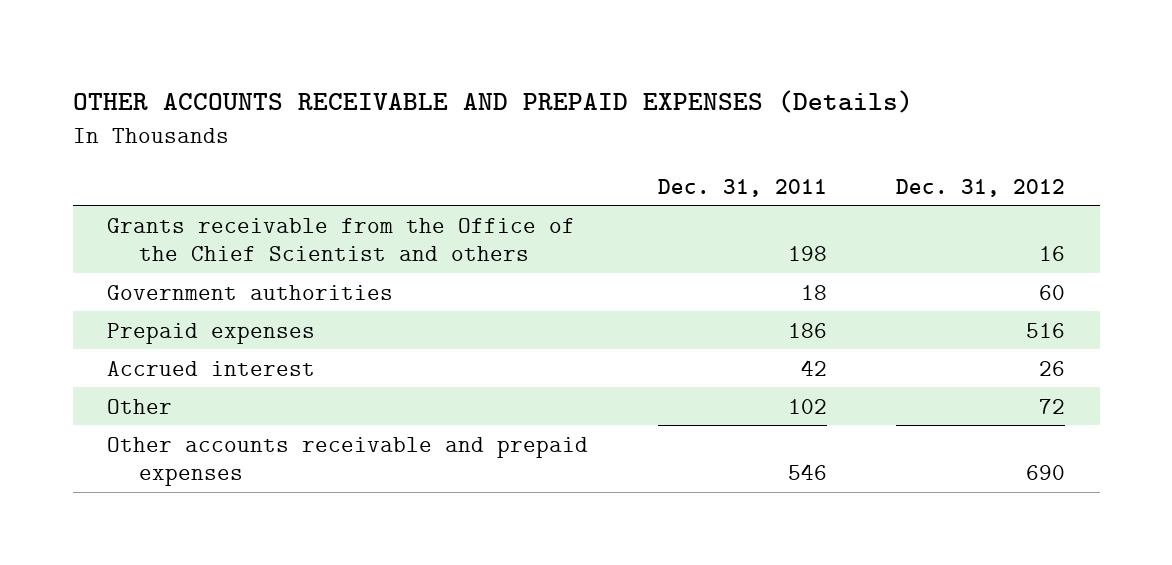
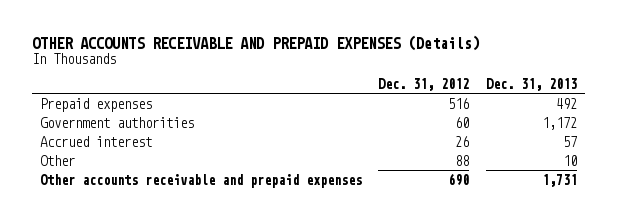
- | Dec. 31, 2011 | Dec. 31, 2012
+ | Dec. 31, 2012 | Dec. 31, 2013
- Grants receivable from the Office of the Chief Scientist and others | 198 | 16
moved down: Government authorities | 60 | 1,172
- Other | 102 | 72
+ Other | 88 | 10

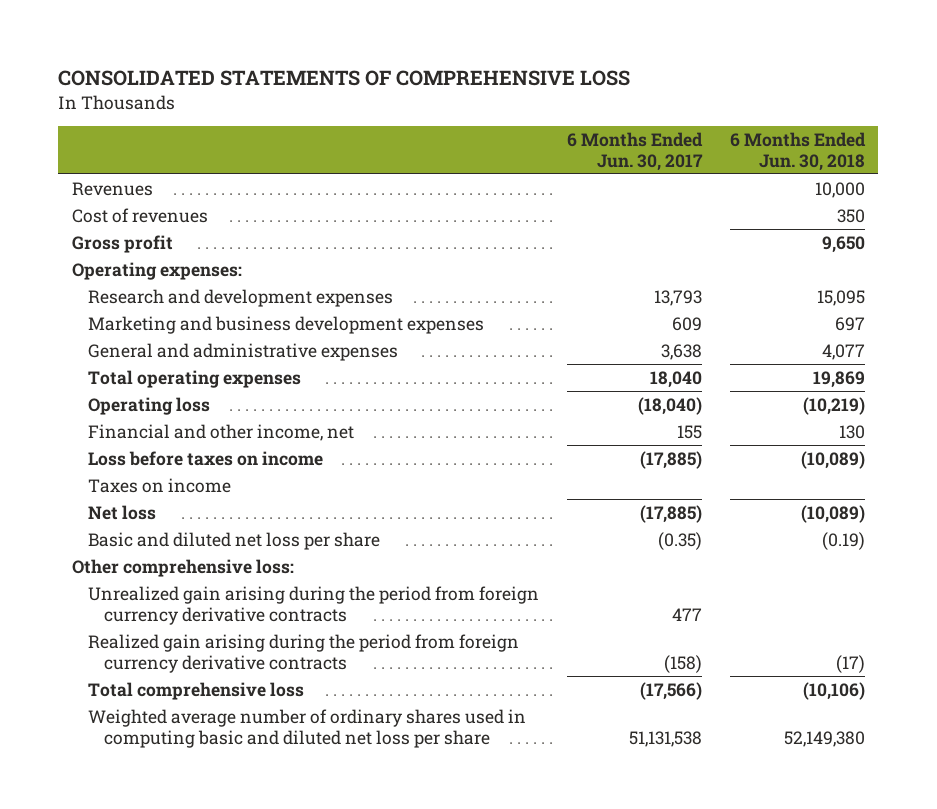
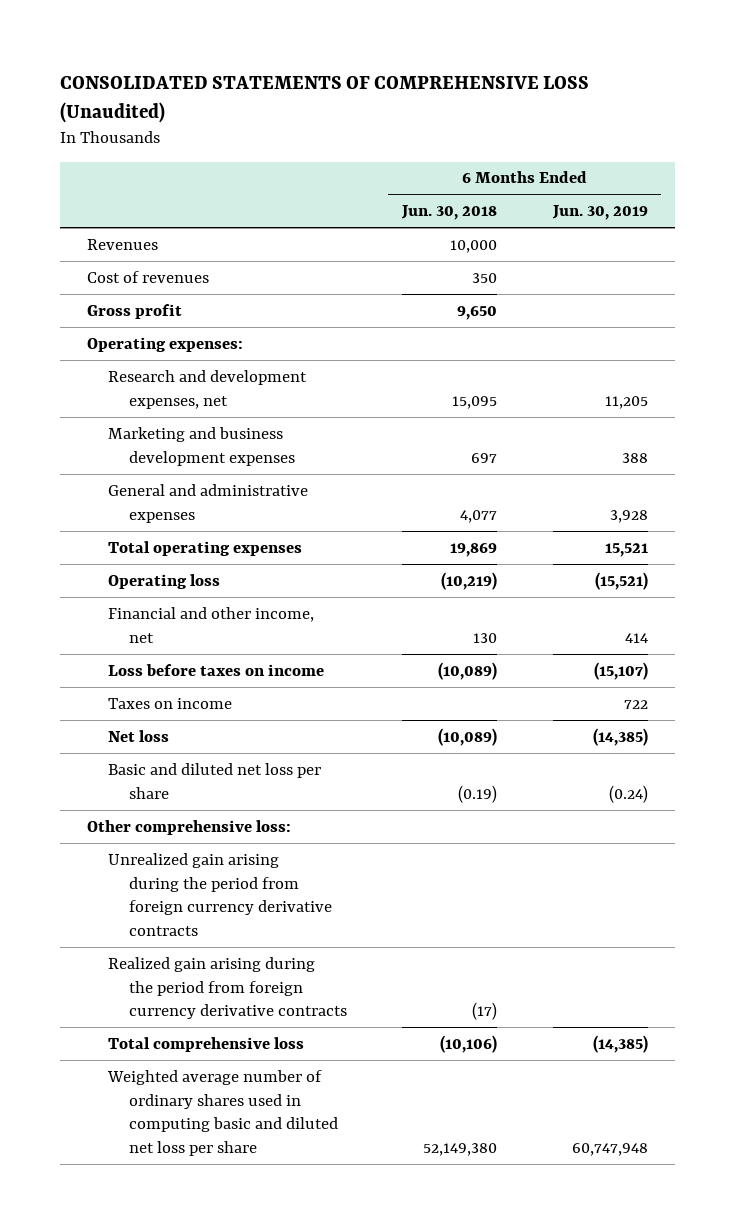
- CONSOLIDATED STATEMENTS OF COMPREHENSIVE LOSS
+ CONSOLIDATED STATEMENTS OF COMPREHENSIVE LOSS (Unaudited)
- | 6 Months Ended Jun. 30, 2017 | 6 Months Ended Jun. 30, 2018
+ | 6 Months Ended Jun. 30, 2018 | 6 Months Ended Jun. 30, 2019
- Research and development expenses | 13,793 | 15,095
+ Research and development expenses, net | 15,095 | 11,205

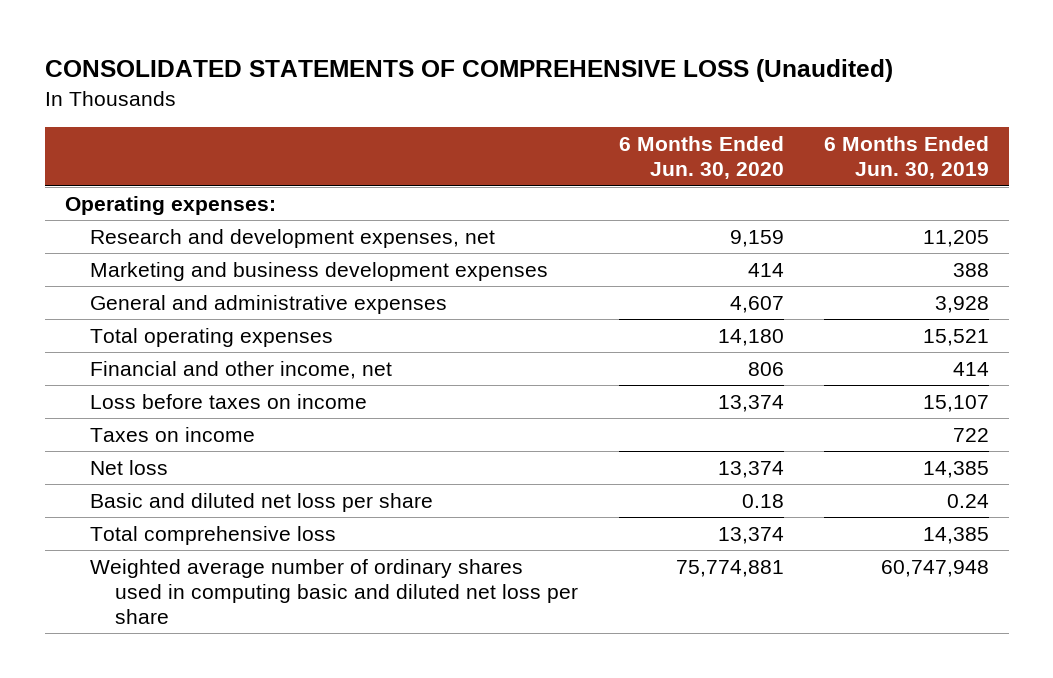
- | 6 Months Ended Jun. 30, 2018 | 6 Months Ended Jun. 30, 2019
+ | 6 Months Ended Jun. 30, 2020 | 6 Months Ended Jun. 30, 2019
- Revenues | 10,000 |
- Cost of revenues | 350 |
- Gross profit | 9,650 |
- Operating loss | (10,219) | (15,521)
- Loss before taxes on income | (10,089) | (15,107)
+ Loss before taxes on income | 13,374 | 15,107
- Net loss | (10,089) | (14,385)
- Basic and diluted net loss per share | (0.19) | (0.24)
- Other comprehensive loss:
- Unrealized gain arising during the period from foreign currency derivative contracts
- Realized gain arising during the period from foreign currency derivative contracts | (17) |
- Total comprehensive loss | (10,106) | (14,385)
+ Net loss | 13,374 | 14,385
+ Basic and diluted net loss per share | 0.18 | 0.24
+ Total comprehensive loss | 13,374 | 14,385

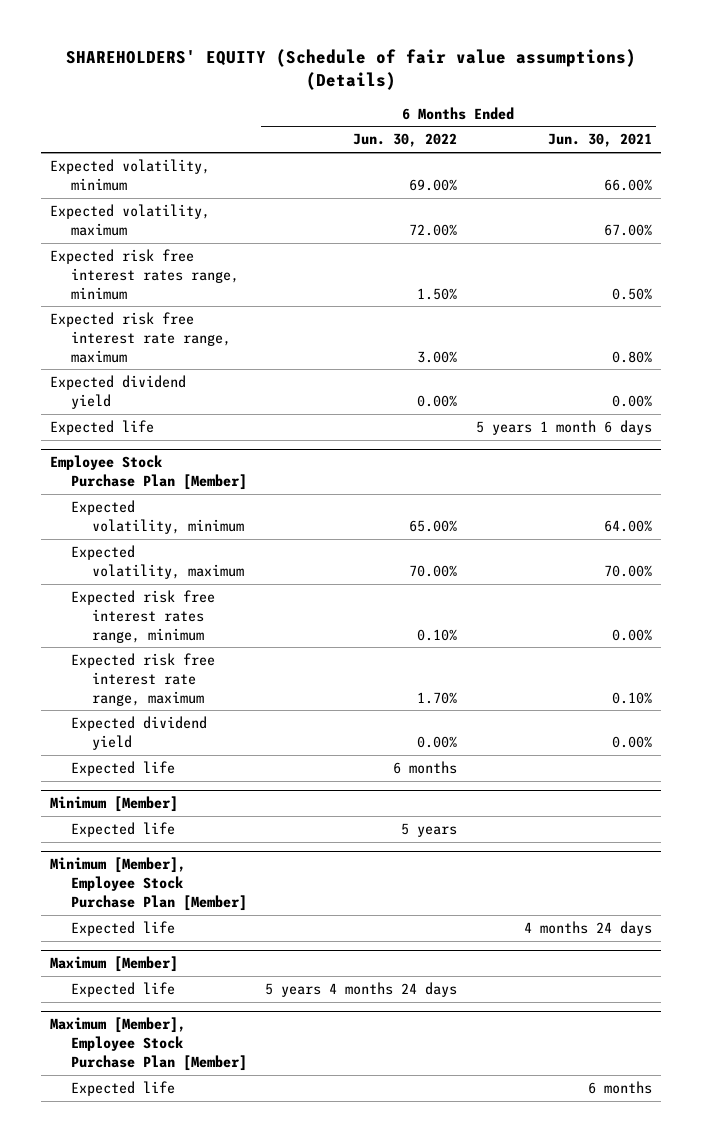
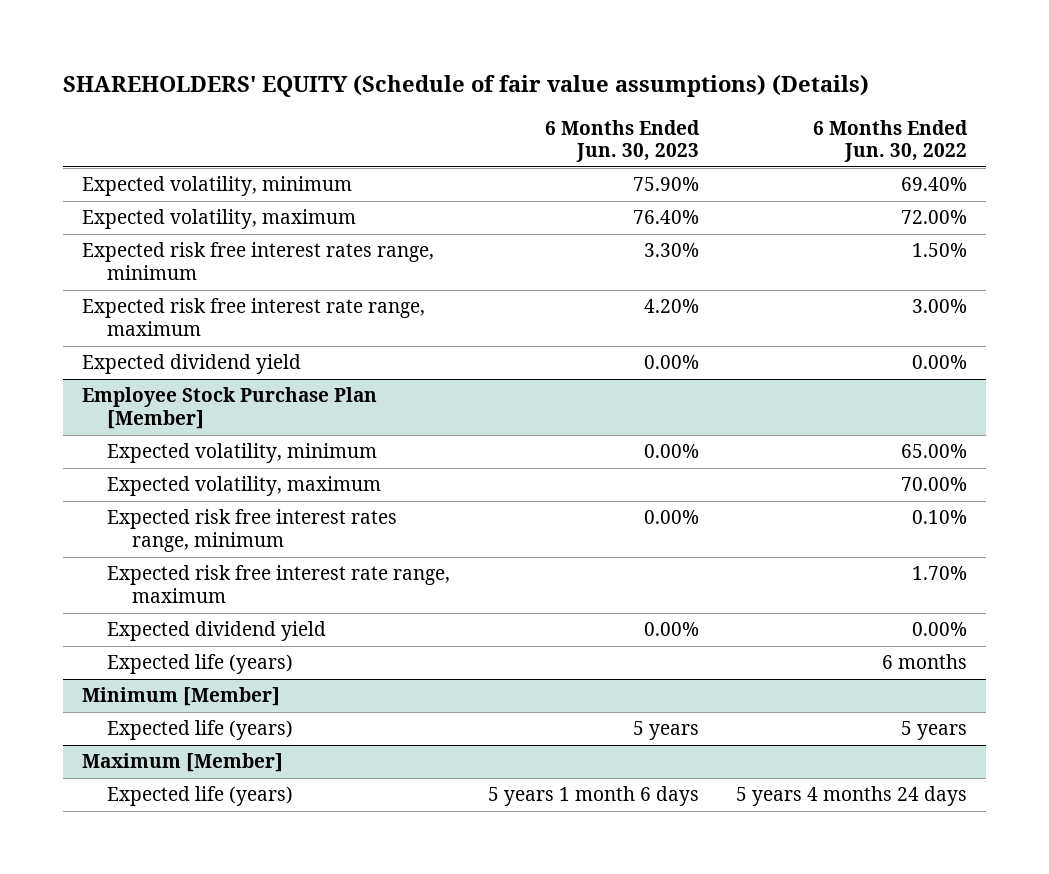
- | 6 Months Ended Jun. 30, 2022 | 6 Months Ended Jun. 30, 2021
+ | 6 Months Ended Jun. 30, 2023 | 6 Months Ended Jun. 30, 2022
- Expected volatility, minimum | 69.00% | 66.00%
+ Expected volatility, minimum | 75.90% | 69.40%
- Expected life | | 5 years 1 month 6 days
@ Employee Stock Purchase Plan [Member]
- Expected life | 6 months |
+ Expected life (years) | | 6 months
@ Minimum [Member]
- Expected life | 5 years |
- Minimum [Member], Employee Stock Purchase Plan [Member]
- Expected life | | 4 months 24 days
@ Minimum [Member]
+ Expected life (years) | 5 years | 5 years
@ Maximum [Member]
- Expected life | 5 years 4 months 24 days |
- Maximum [Member], Employee Stock Purchase Plan [Member]
- Expected life | | 6 months
@ Maximum [Member]
+ Expected life (years) | 5 years 1 month 6 days | 5 years 4 months 24 days

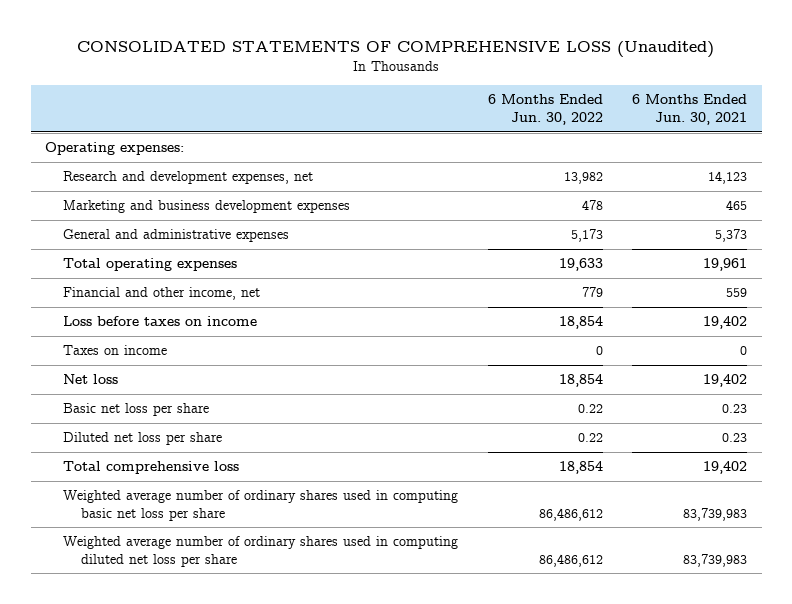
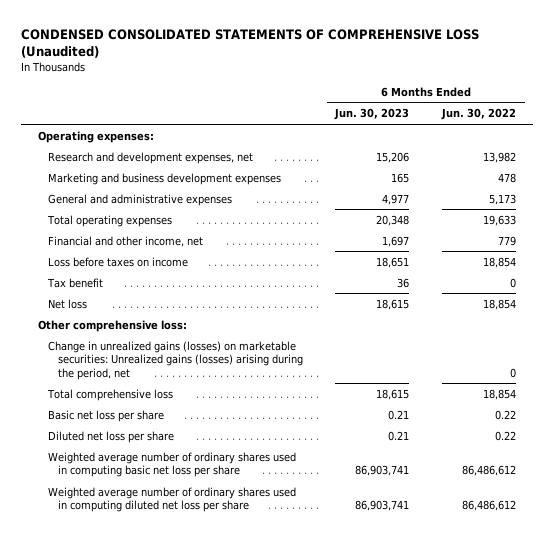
- CONSOLIDATED STATEMENTS OF COMPREHENSIVE LOSS (Unaudited)
+ CONDENSED CONSOLIDATED STATEMENTS OF COMPREHENSIVE LOSS (Unaudited)
- | 6 Months Ended Jun. 30, 2022 | 6 Months Ended Jun. 30, 2021
+ | 6 Months Ended Jun. 30, 2023 | 6 Months Ended Jun. 30, 2022
- Taxes on income | 0 | 0
+ Tax benefit | 36 | 0
+ Other comprehensive loss:
+ Change in unrealized gains (losses) on marketable securities: Unrealized gains (losses) arising during the period, net | | 0
moved up: Total comprehensive loss | 18,615 | 18,854

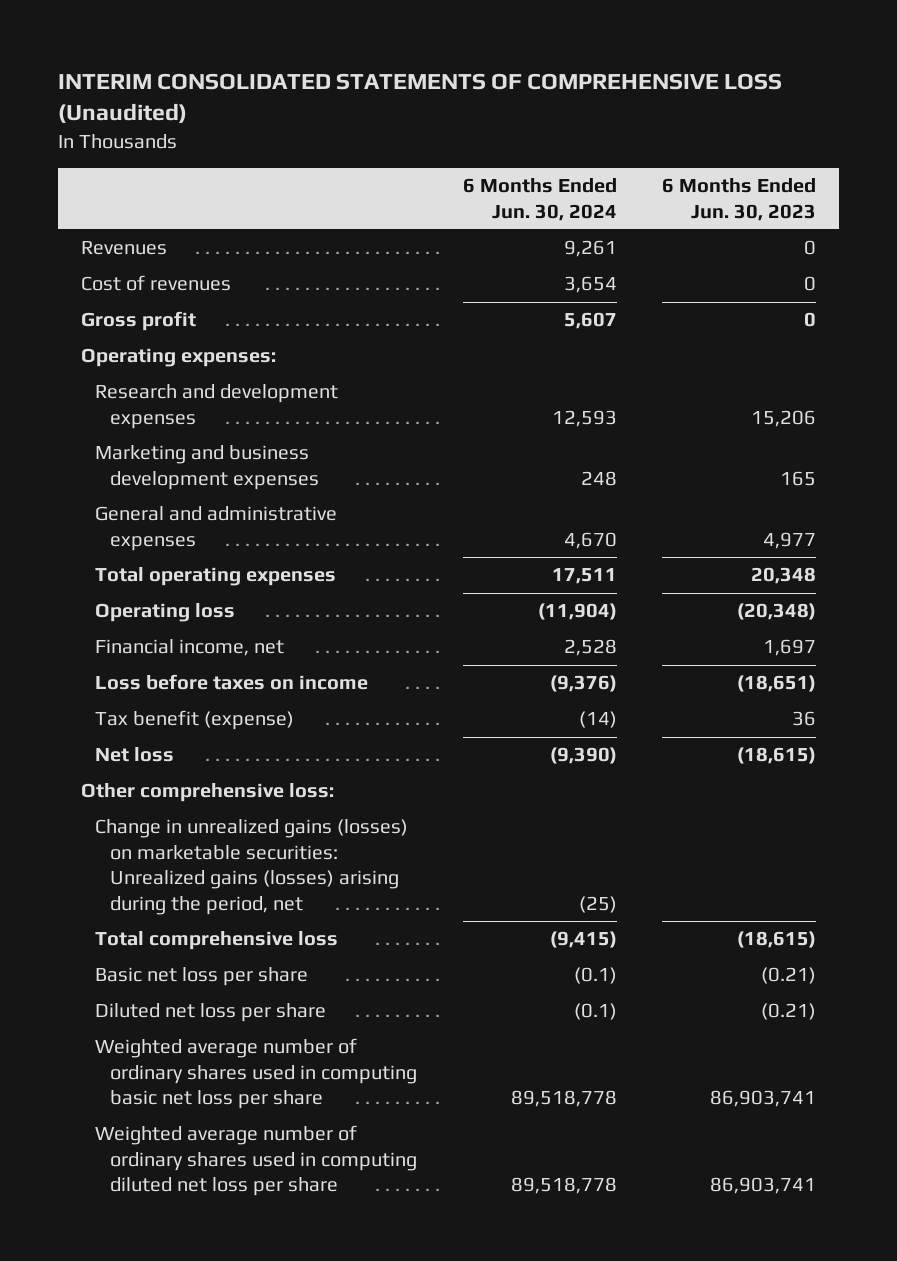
- CONDENSED CONSOLIDATED STATEMENTS OF COMPREHENSIVE LOSS (Unaudited)
+ INTERIM CONSOLIDATED STATEMENTS OF COMPREHENSIVE LOSS (Unaudited)
- | 6 Months Ended Jun. 30, 2023 | 6 Months Ended Jun. 30, 2022
+ | 6 Months Ended Jun. 30, 2024 | 6 Months Ended Jun. 30, 2023
+ Revenues | 9,261 | 0
+ Cost of revenues | 3,654 | 0
+ Gross profit | 5,607 | 0
- Research and development expenses, net | 15,206 | 13,982
+ Research and development expenses | 12,593 | 15,206
- Financial and other income, net | 1,697 | 779
- Loss before taxes on income | 18,651 | 18,854
- Tax benefit | 36 | 0
- Net loss | 18,615 | 18,854
+ Operating loss | (11,904) | (20,348)
+ Financial income, net | 2,528 | 1,697
+ Loss before taxes on income | (9,376) | (18,651)
+ Tax benefit (expense) | (14) | 36
+ Net loss | (9,390) | (18,615)
- Total comprehensive loss | 18,615 | 18,854
- Basic net loss per share | 0.21 | 0.22
- Diluted net loss per share | 0.21 | 0.22
+ Total comprehensive loss | (9,415) | (18,615)
+ Basic net loss per share | (0.1) | (0.21)
+ Diluted net loss per share | (0.1) | (0.21)

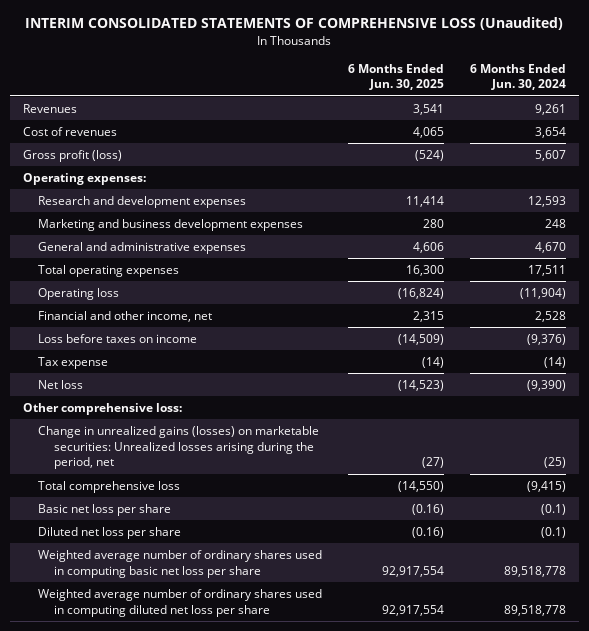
- | 6 Months Ended Jun. 30, 2024 | 6 Months Ended Jun. 30, 2023
+ | 6 Months Ended Jun. 30, 2025 | 6 Months Ended Jun. 30, 2024
- Gross profit | 5,607 | 0
+ Gross profit (loss) | (524) | 5,607
- Financial income, net | 2,528 | 1,697
+ Financial and other income, net | 2,315 | 2,528
- Tax benefit (expense) | (14) | 36
+ Tax expense | (14) | (14)
- Change in unrealized gains (losses) on marketable securities: Unrealized gains (losses) arising during the period, net | (25) |
+ Change in unrealized gains (losses) on marketable securities: Unrealized losses arising during the period, net | (27) | (25)

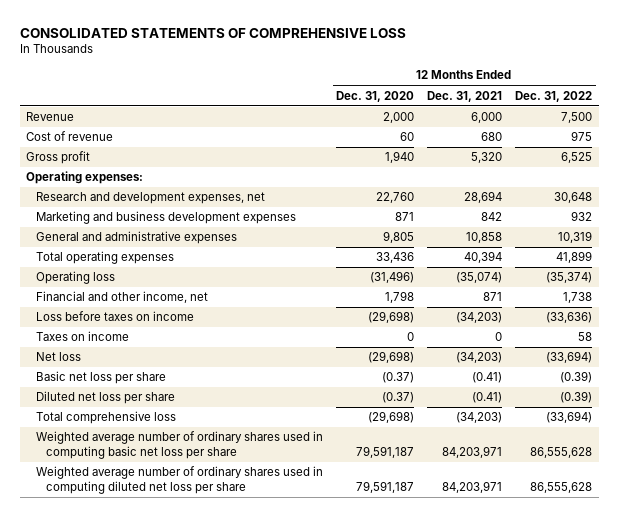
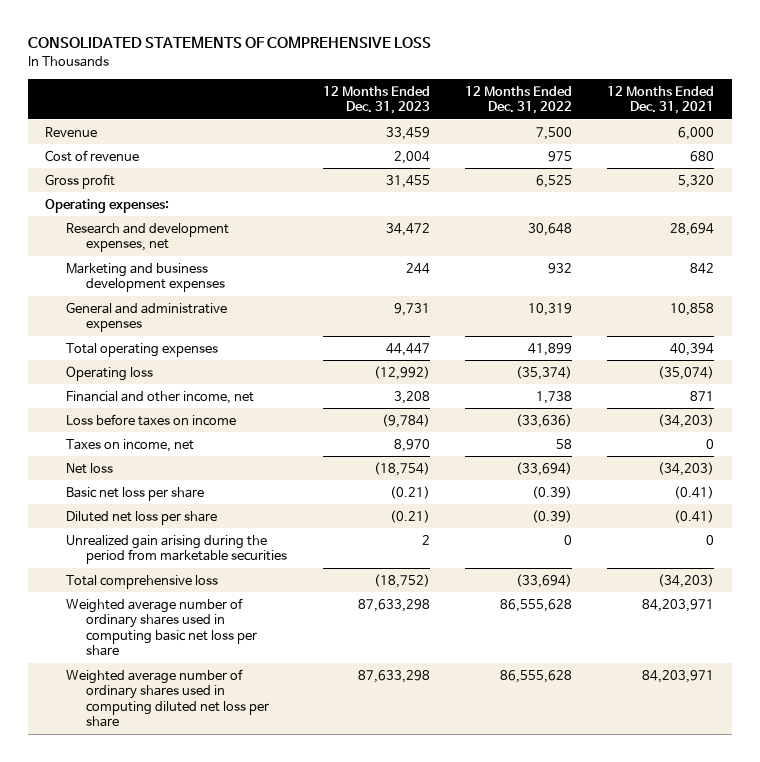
- | 12 Months Ended Dec. 31, 2020 | 12 Months Ended Dec. 31, 2021 | 12 Months Ended Dec. 31, 2022
+ | 12 Months Ended Dec. 31, 2023 | 12 Months Ended Dec. 31, 2022 | 12 Months Ended Dec. 31, 2021
- Taxes on income | 0 | 0 | 58
+ Taxes on income, net | 8,970 | 58 | 0
+ Unrealized gain arising during the period from marketable securities | 2 | 0 | 0

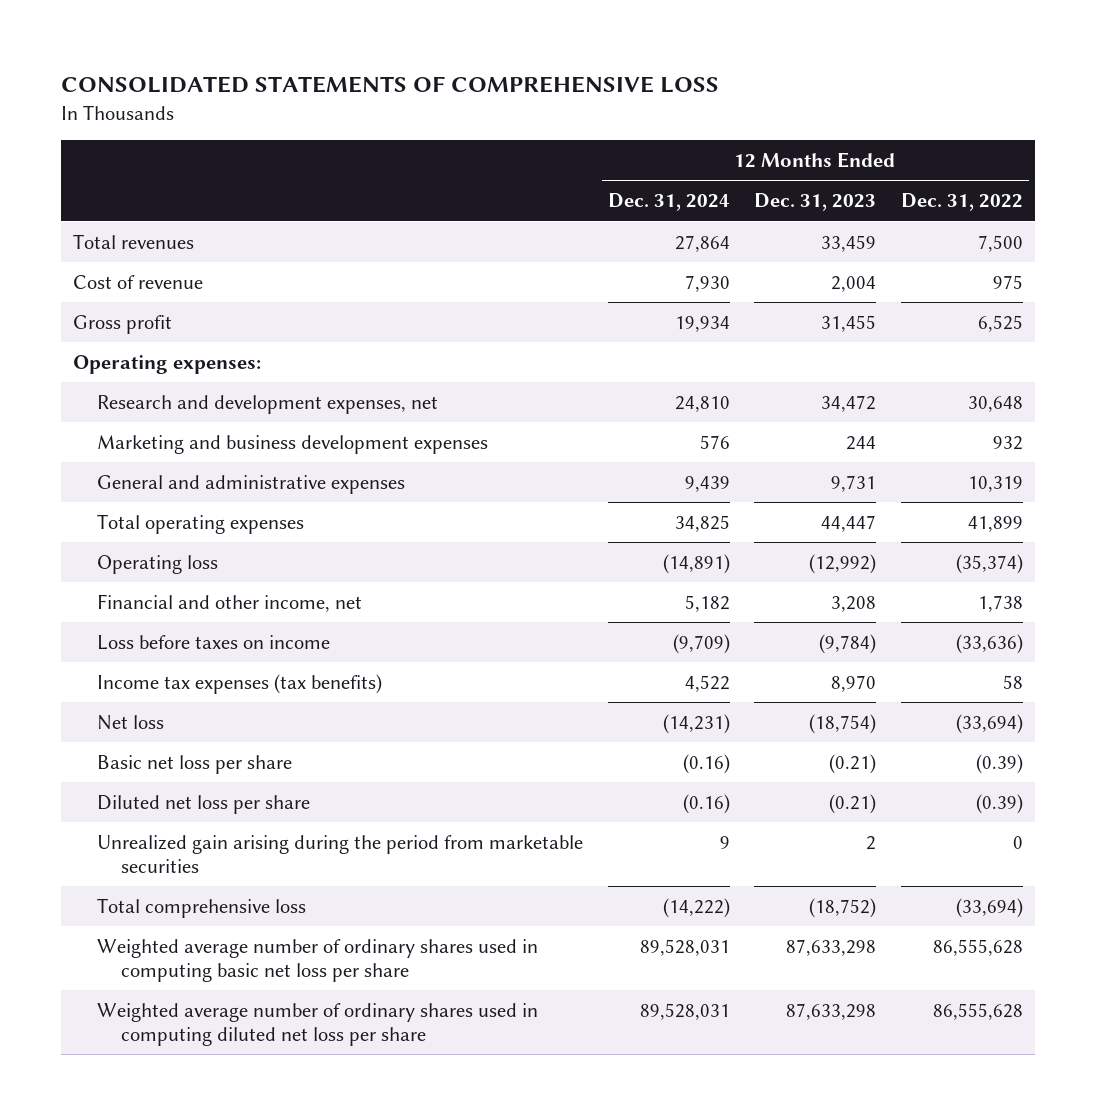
- | 12 Months Ended Dec. 31, 2023 | 12 Months Ended Dec. 31, 2022 | 12 Months Ended Dec. 31, 2021
+ | 12 Months Ended Dec. 31, 2024 | 12 Months Ended Dec. 31, 2023 | 12 Months Ended Dec. 31, 2022
- Revenue | 33,459 | 7,500 | 6,000
+ Total revenues | 27,864 | 33,459 | 7,500
- Taxes on income, net | 8,970 | 58 | 0
+ Income tax expenses (tax benefits) | 4,522 | 8,970 | 58

